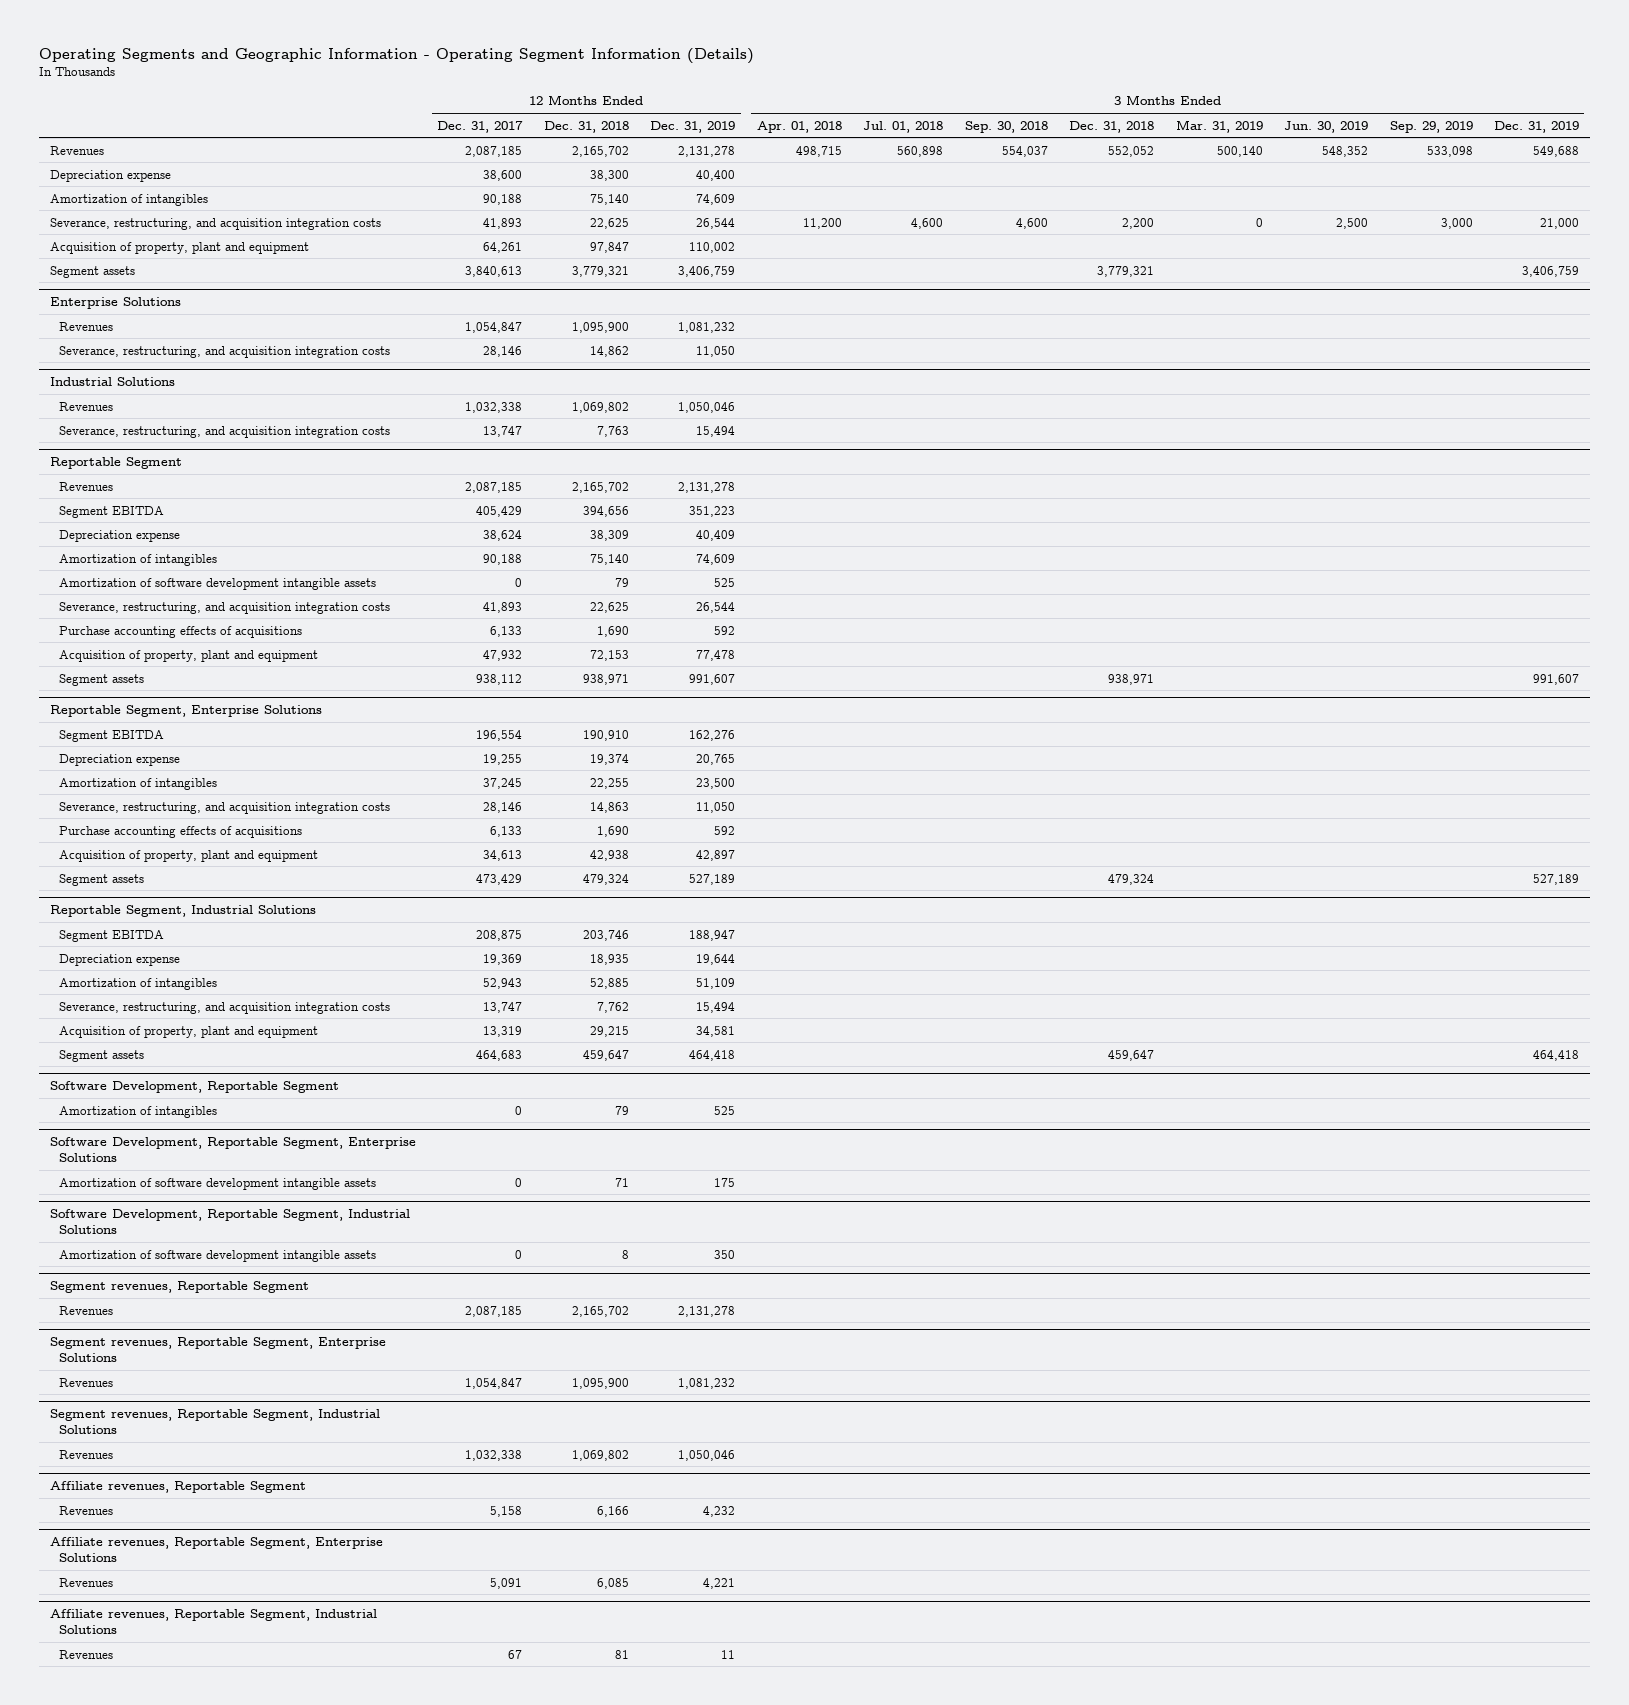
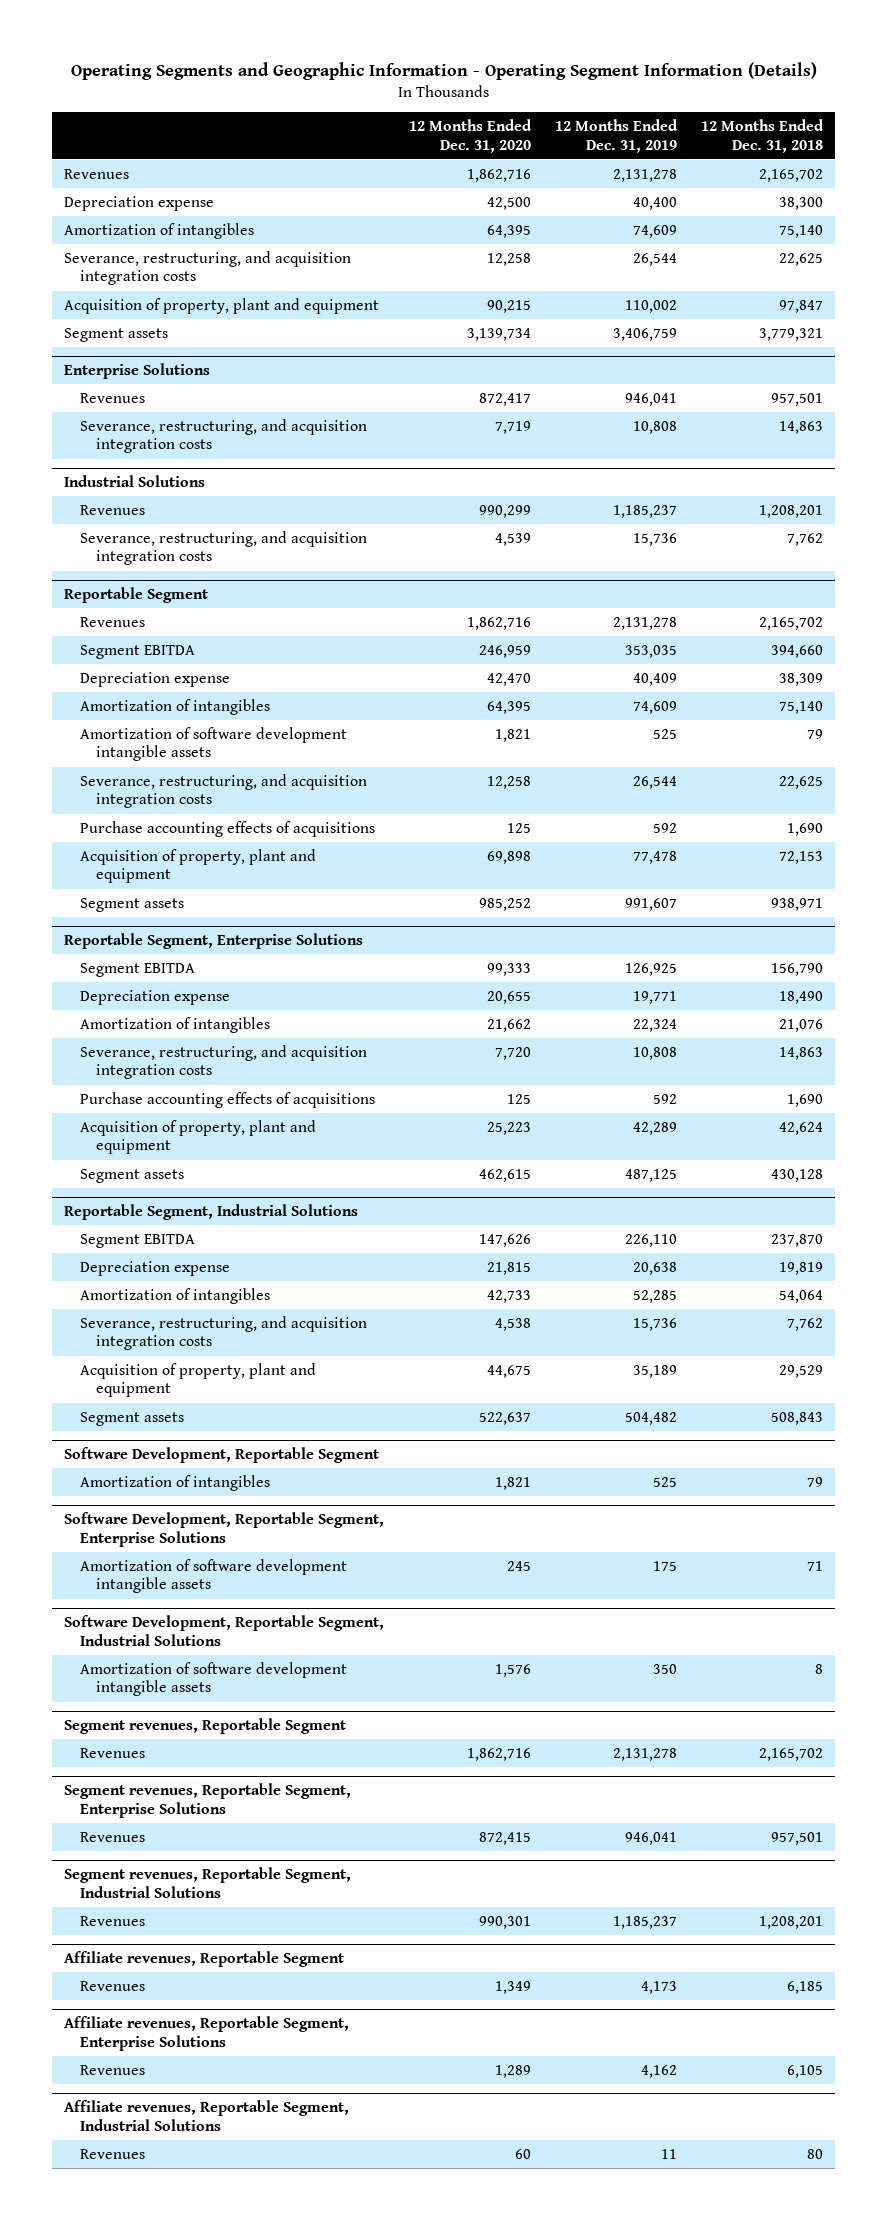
- | 12 Months Ended Dec. 31, 2017 | 12 Months Ended Dec. 31, 2018 | 12 Months Ended Dec. 31, 2019 | 3 Months Ended Apr. 01, 2018 | 3 Months Ended Jul. 01, 2018 | 3 Months Ended Sep. 30, 2018 | 3 Months Ended Dec. 31, 2018 | 3 Months Ended Mar. 31, 2019 | 3 Months Ended Jun. 30, 2019 | 3 Months Ended Sep. 29, 2019 | 3 Months Ended Dec. 31, 2019
+ | 12 Months Ended Dec. 31, 2020 | 12 Months Ended Dec. 31, 2019 | 12 Months Ended Dec. 31, 2018
@ Enterprise Solutions
- Revenues | 1,054,847 | 1,095,900 | 1,081,232 | | | | | | | |
- Severance, restructuring, and acquisition integration costs | 28,146 | 14,862 | 11,050 | | | | | | | |
+ Revenues | 872,417 | 946,041 | 957,501
+ Severance, restructuring, and acquisition integration costs | 7,719 | 10,808 | 14,863
@ Industrial Solutions
- Revenues | 1,032,338 | 1,069,802 | 1,050,046 | | | | | | | |
- Severance, restructuring, and acquisition integration costs | 13,747 | 7,763 | 15,494 | | | | | | | |
+ Revenues | 990,299 | 1,185,237 | 1,208,201
+ Severance, restructuring, and acquisition integration costs | 4,539 | 15,736 | 7,762
@ Reportable Segment
- Segment EBITDA | 405,429 | 394,656 | 351,223 | | | | | | | |
+ Segment EBITDA | 246,959 | 353,035 | 394,660
@ Reportable Segment, Enterprise Solutions
- Segment EBITDA | 196,554 | 190,910 | 162,276 | | | | | | | |
- Depreciation expense | 19,255 | 19,374 | 20,765 | | | | | | | |
- Amortization of intangibles | 37,245 | 22,255 | 23,500 | | | | | | | |
- Severance, restructuring, and acquisition integration costs | 28,146 | 14,863 | 11,050 | | | | | | | |
+ Segment EBITDA | 99,333 | 126,925 | 156,790
+ Depreciation expense | 20,655 | 19,771 | 18,490
+ Amortization of intangibles | 21,662 | 22,324 | 21,076
+ Severance, restructuring, and acquisition integration costs | 7,720 | 10,808 | 14,863
- Acquisition of property, plant and equipment | 34,613 | 42,938 | 42,897 | | | | | | | |
- Segment assets | 473,429 | 479,324 | 527,189 | | | | 479,324 | | | | 527,189
+ Acquisition of property, plant and equipment | 25,223 | 42,289 | 42,624
+ Segment assets | 462,615 | 487,125 | 430,128
@ Reportable Segment, Industrial Solutions
- Segment EBITDA | 208,875 | 203,746 | 188,947 | | | | | | | |
- Depreciation expense | 19,369 | 18,935 | 19,644 | | | | | | | |
- Amortization of intangibles | 52,943 | 52,885 | 51,109 | | | | | | | |
- Severance, restructuring, and acquisition integration costs | 13,747 | 7,762 | 15,494 | | | | | | | |
- Acquisition of property, plant and equipment | 13,319 | 29,215 | 34,581 | | | | | | | |
- Segment assets | 464,683 | 459,647 | 464,418 | | | | 459,647 | | | | 464,418
+ Segment EBITDA | 147,626 | 226,110 | 237,870
+ Depreciation expense | 21,815 | 20,638 | 19,819
+ Amortization of intangibles | 42,733 | 52,285 | 54,064
+ Severance, restructuring, and acquisition integration costs | 4,538 | 15,736 | 7,762
+ Acquisition of property, plant and equipment | 44,675 | 35,189 | 29,529
+ Segment assets | 522,637 | 504,482 | 508,843
@ Segment revenues, Reportable Segment, Enterprise Solutions
- Revenues | 1,054,847 | 1,095,900 | 1,081,232 | | | | | | | |
+ Revenues | 872,415 | 946,041 | 957,501
@ Segment revenues, Reportable Segment, Industrial Solutions
- Revenues | 1,032,338 | 1,069,802 | 1,050,046 | | | | | | | |
+ Revenues | 990,301 | 1,185,237 | 1,208,201
@ Affiliate revenues, Reportable Segment
- Revenues | 5,158 | 6,166 | 4,232 | | | | | | | |
+ Revenues | 1,349 | 4,173 | 6,185
@ Affiliate revenues, Reportable Segment, Enterprise Solutions
- Revenues | 5,091 | 6,085 | 4,221 | | | | | | | |
+ Revenues | 1,289 | 4,162 | 6,105
@ Affiliate revenues, Reportable Segment, Industrial Solutions
- Revenues | 67 | 81 | 11 | | | | | | | |
+ Revenues | 60 | 11 | 80

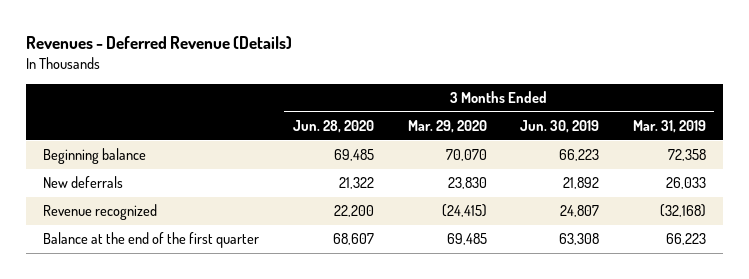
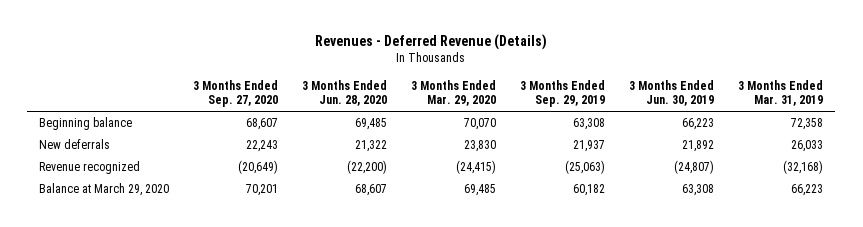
- | 3 Months Ended Jun. 28, 2020 | 3 Months Ended Mar. 29, 2020 | 3 Months Ended Jun. 30, 2019 | 3 Months Ended Mar. 31, 2019
+ | 3 Months Ended Sep. 27, 2020 | 3 Months Ended Jun. 28, 2020 | 3 Months Ended Mar. 29, 2020 | 3 Months Ended Sep. 29, 2019 | 3 Months Ended Jun. 30, 2019 | 3 Months Ended Mar. 31, 2019
- Revenue recognized | 22,200 | (24,415) | 24,807 | (32,168)
- Balance at the end of the first quarter | 68,607 | 69,485 | 63,308 | 66,223
+ Revenue recognized | (20,649) | (22,200) | (24,415) | (25,063) | (24,807) | (32,168)
+ Balance at March 29, 2020 | 70,201 | 68,607 | 69,485 | 60,182 | 63,308 | 66,223

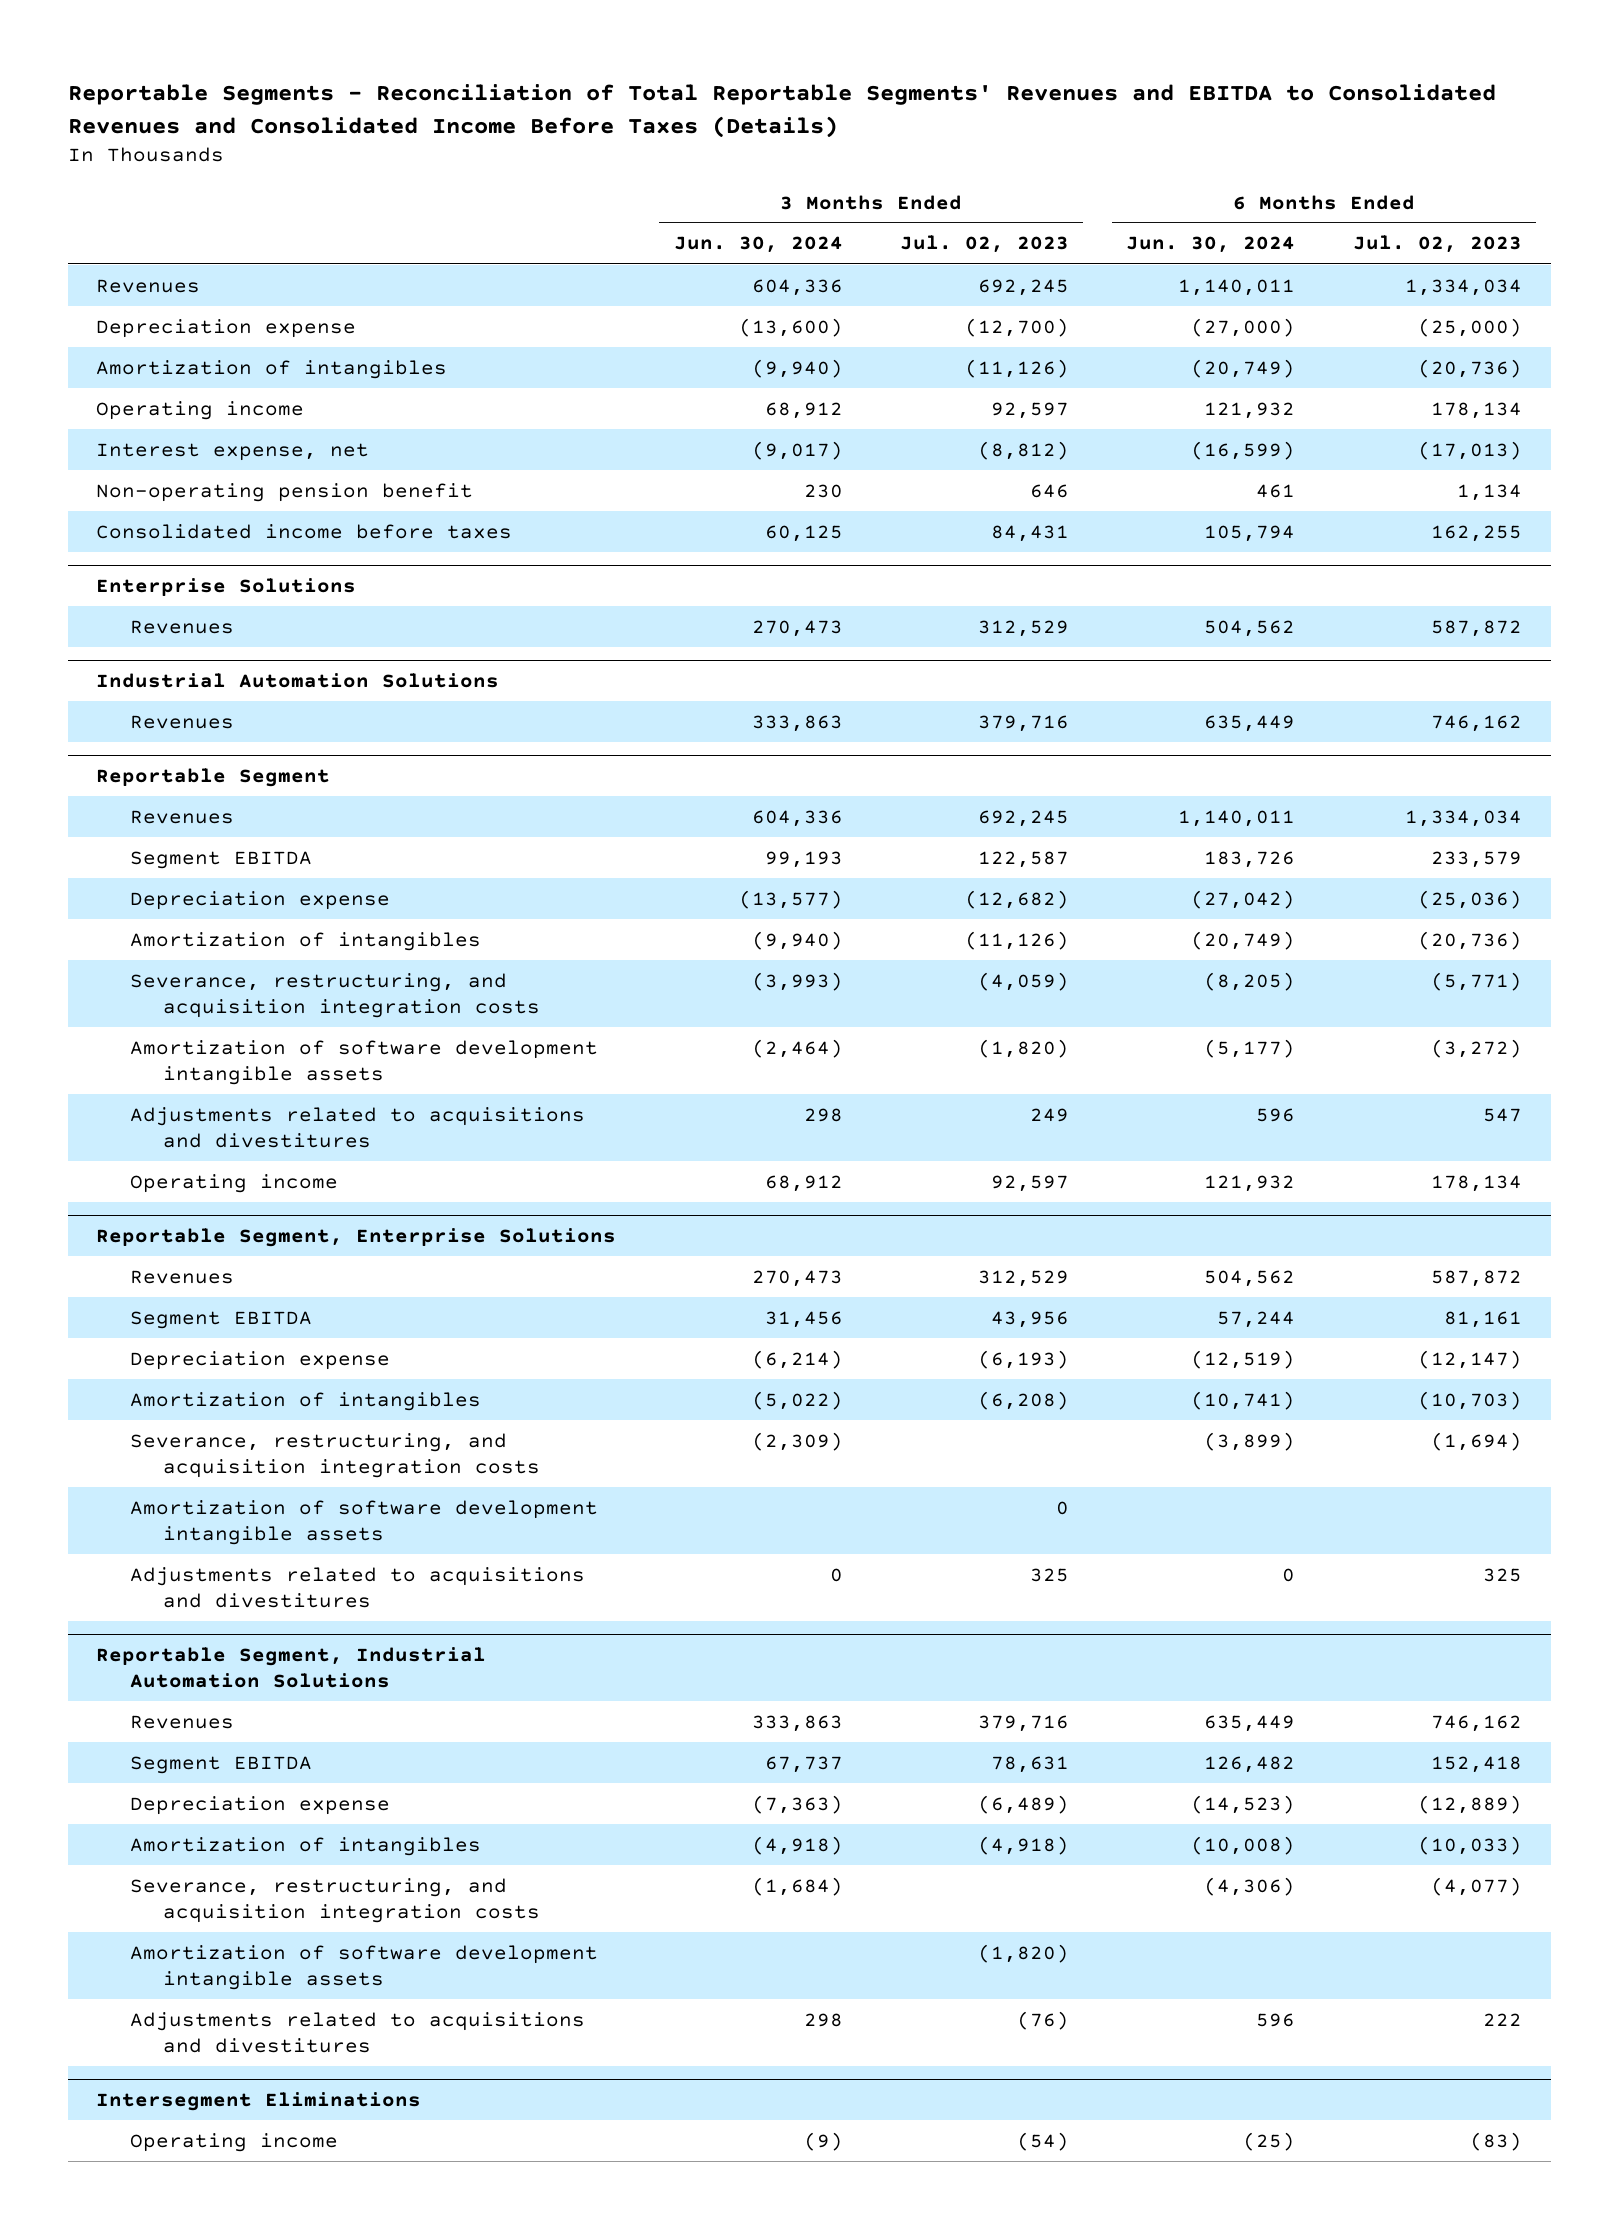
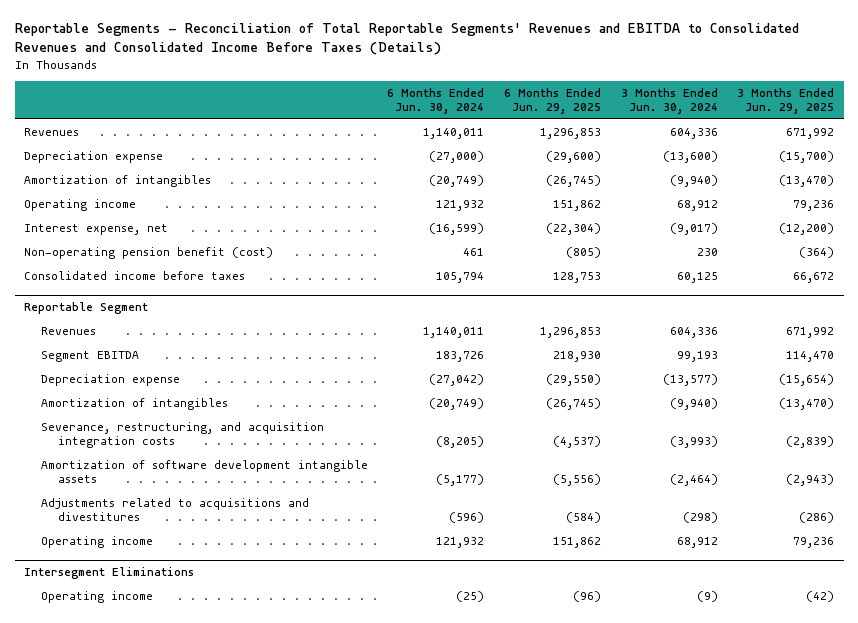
- | 3 Months Ended Jun. 30, 2024 | 3 Months Ended Jul. 02, 2023 | 6 Months Ended Jun. 30, 2024 | 6 Months Ended Jul. 02, 2023
+ | 6 Months Ended Jun. 30, 2024 | 6 Months Ended Jun. 29, 2025 | 3 Months Ended Jun. 30, 2024 | 3 Months Ended Jun. 29, 2025
- Non-operating pension benefit | 230 | 646 | 461 | 1,134
+ Non-operating pension benefit (cost) | 461 | (805) | 230 | (364)
- Enterprise Solutions
- Revenues | 270,473 | 312,529 | 504,562 | 587,872
- Industrial Automation Solutions
- Revenues | 333,863 | 379,716 | 635,449 | 746,162
@ Reportable Segment
- Adjustments related to acquisitions and divestitures | 298 | 249 | 596 | 547
+ Adjustments related to acquisitions and divestitures | (596) | (584) | (298) | (286)
- Reportable Segment, Enterprise Solutions
- Revenues | 270,473 | 312,529 | 504,562 | 587,872
- Segment EBITDA | 31,456 | 43,956 | 57,244 | 81,161
- Depreciation expense | (6,214) | (6,193) | (12,519) | (12,147)
- Amortization of intangibles | (5,022) | (6,208) | (10,741) | (10,703)
- Severance, restructuring, and acquisition integration costs | (2,309) | | (3,899) | (1,694)
- Amortization of software development intangible assets | | 0 | |
- Adjustments related to acquisitions and divestitures | 0 | 325 | 0 | 325
- Reportable Segment, Industrial Automation Solutions
- Revenues | 333,863 | 379,716 | 635,449 | 746,162
- Segment EBITDA | 67,737 | 78,631 | 126,482 | 152,418
- Depreciation expense | (7,363) | (6,489) | (14,523) | (12,889)
- Amortization of intangibles | (4,918) | (4,918) | (10,008) | (10,033)
- Severance, restructuring, and acquisition integration costs | (1,684) | | (4,306) | (4,077)
- Amortization of software development intangible assets | | (1,820) | |
- Adjustments related to acquisitions and divestitures | 298 | (76) | 596 | 222

